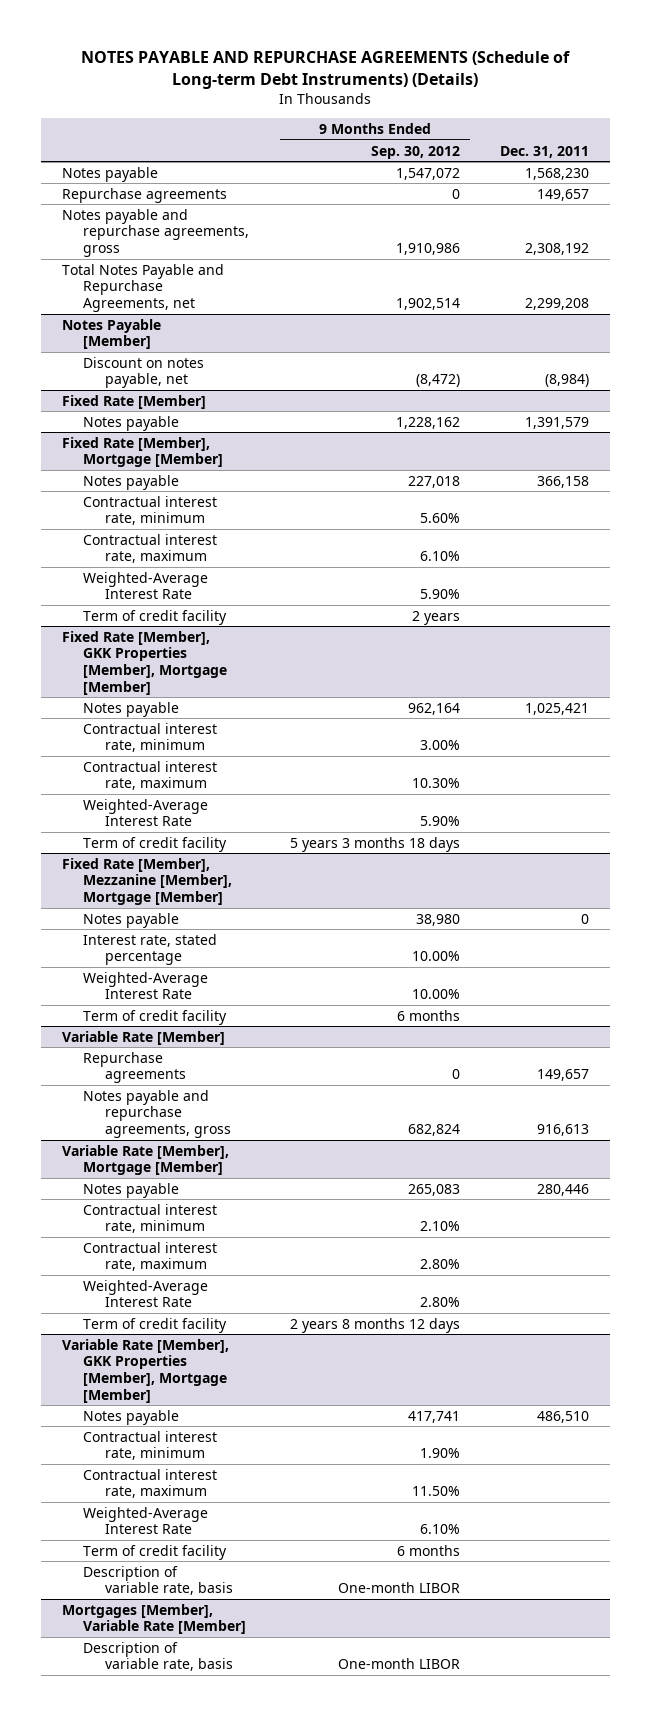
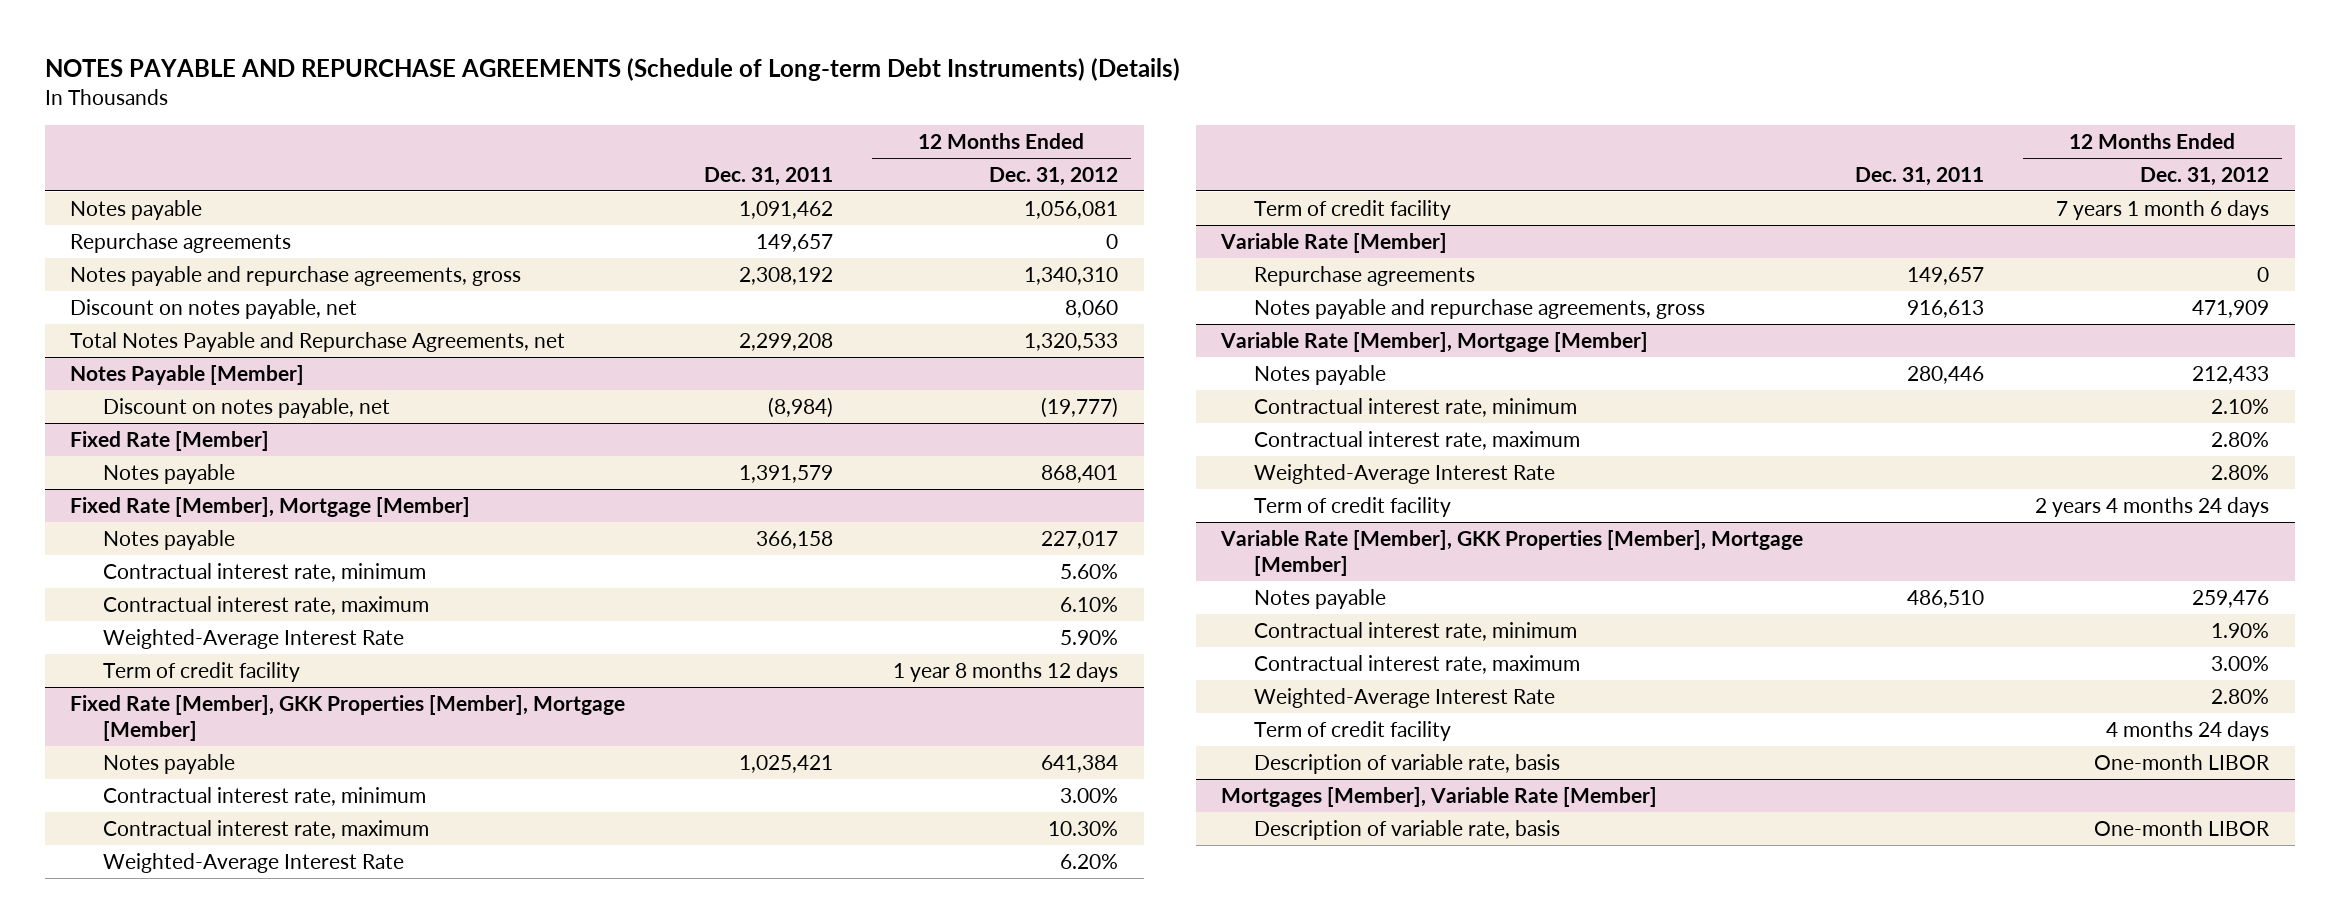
- | 9 Months Ended Sep. 30, 2012 | Dec. 31, 2011
+ | Dec. 31, 2011 | 12 Months Ended Dec. 31, 2012
- Notes payable | 1,547,072 | 1,568,230
+ Notes payable | 1,091,462 | 1,056,081
+ Discount on notes payable, net | | 8,060
- Fixed Rate [Member], Mezzanine [Member], Mortgage [Member]
- Notes payable | 38,980 | 0
- Interest rate, stated percentage | 10.00% |
- Weighted-Average Interest Rate | 10.00% |
- Term of credit facility | 6 months |

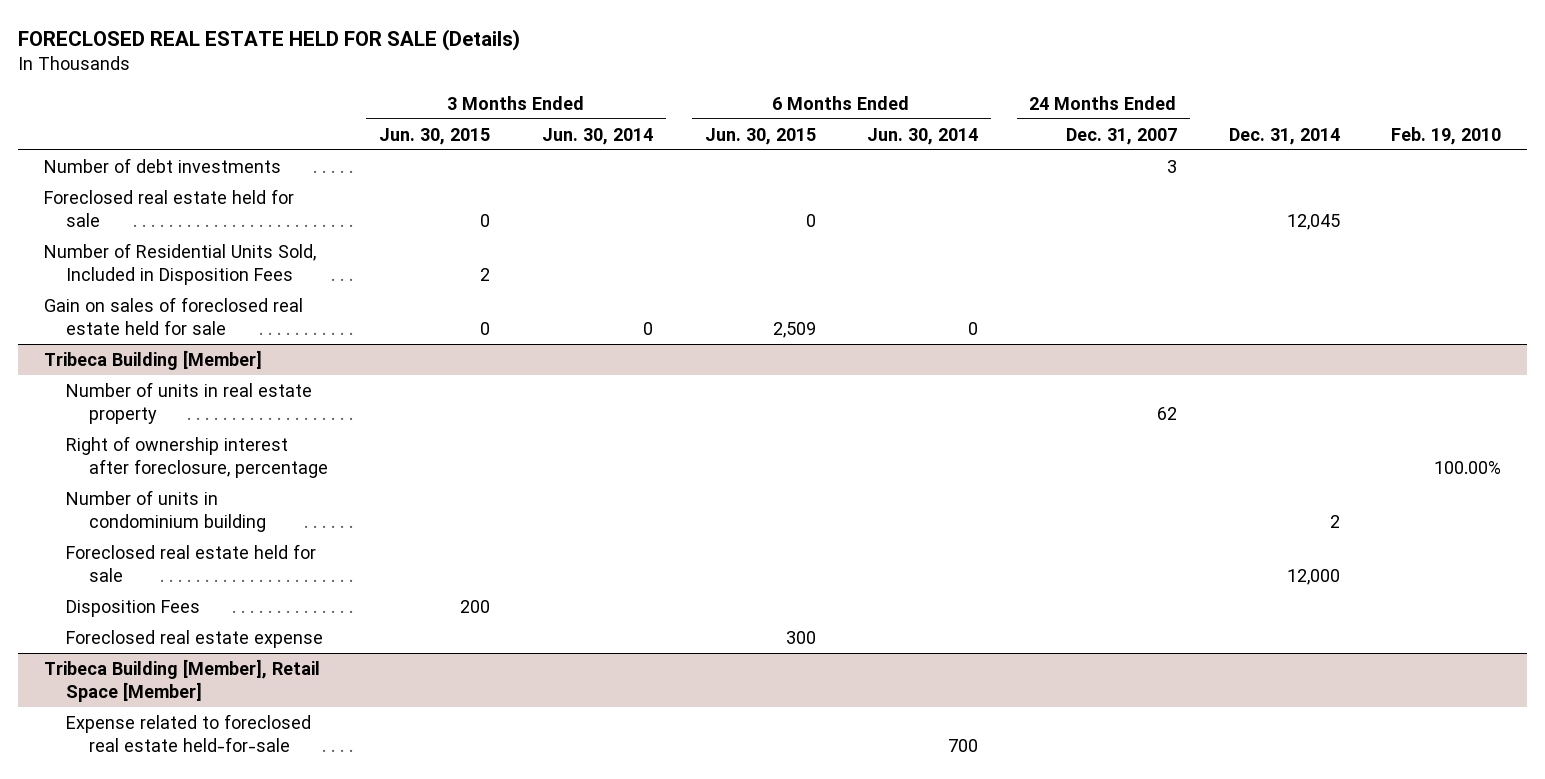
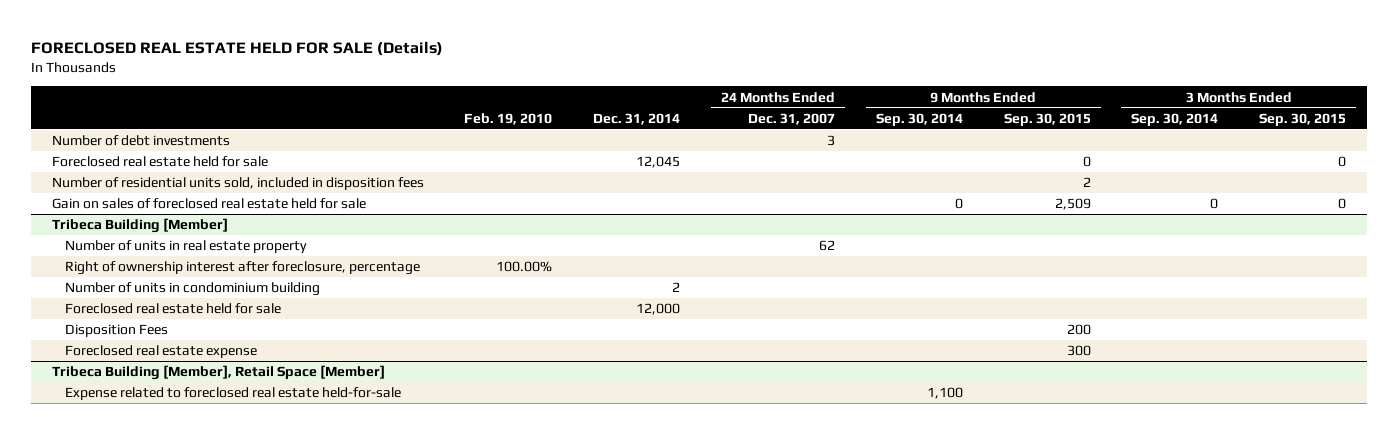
- | 3 Months Ended Jun. 30, 2015 | 3 Months Ended Jun. 30, 2014 | 6 Months Ended Jun. 30, 2015 | 6 Months Ended Jun. 30, 2014 | 24 Months Ended Dec. 31, 2007 | Dec. 31, 2014 | Feb. 19, 2010
+ | Feb. 19, 2010 | Dec. 31, 2014 | 24 Months Ended Dec. 31, 2007 | 9 Months Ended Sep. 30, 2014 | 9 Months Ended Sep. 30, 2015 | 3 Months Ended Sep. 30, 2014 | 3 Months Ended Sep. 30, 2015
- Number of Residential Units Sold, Included in Disposition Fees | 2 | | | | | |
+ Number of residential units sold, included in disposition fees | | | | | 2 | |

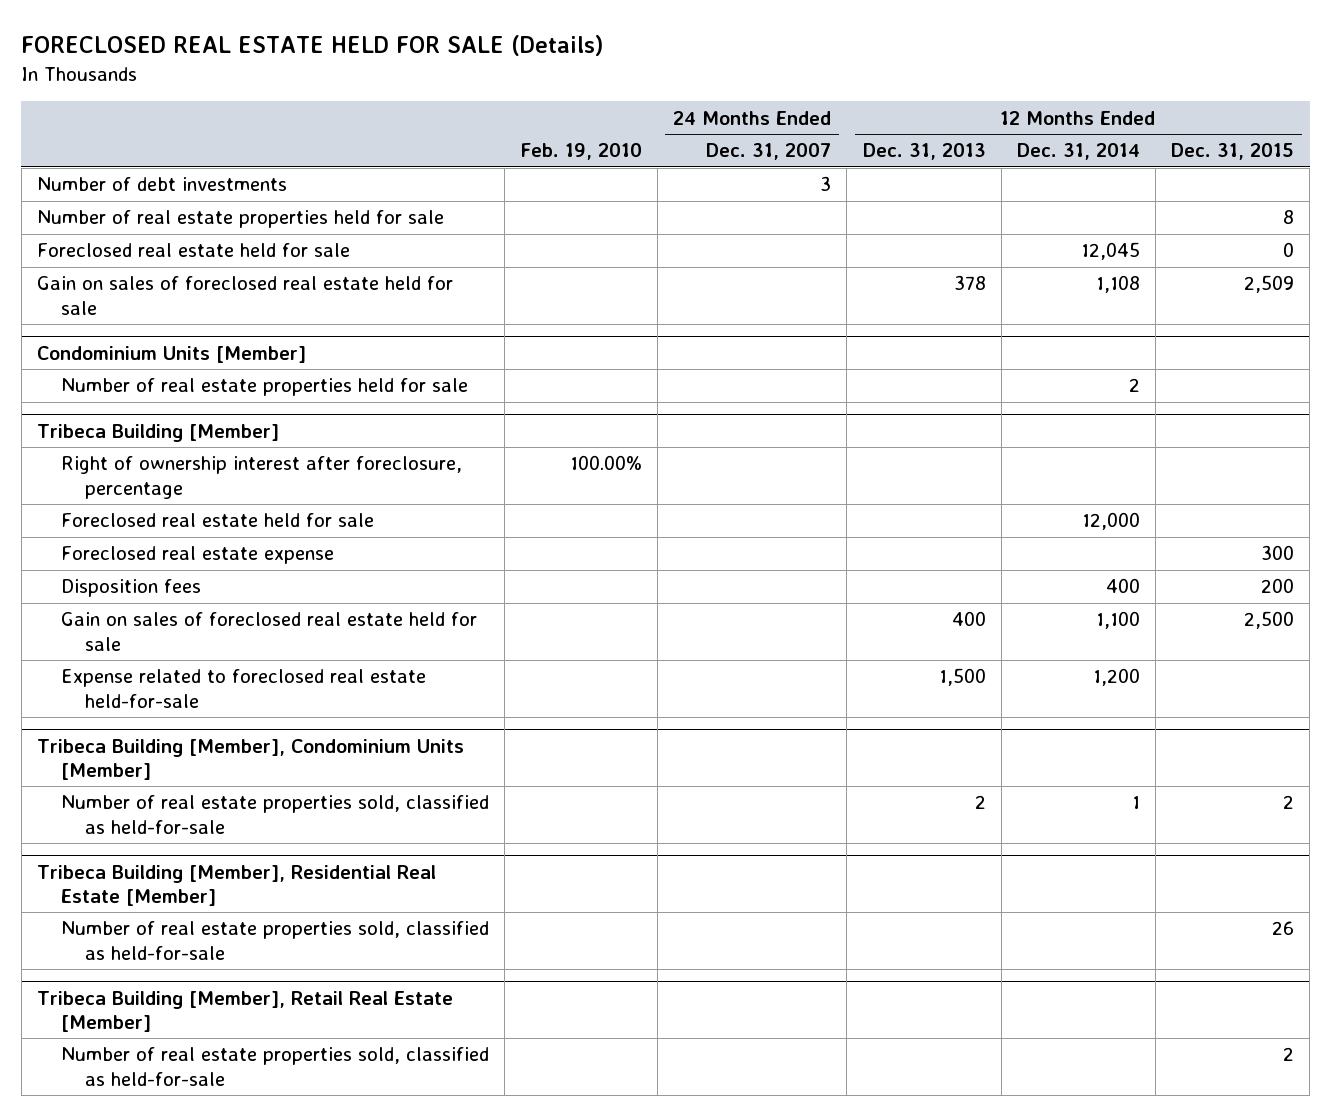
- | Feb. 19, 2010 | Dec. 31, 2014 | 24 Months Ended Dec. 31, 2007 | 9 Months Ended Sep. 30, 2014 | 9 Months Ended Sep. 30, 2015 | 3 Months Ended Sep. 30, 2014 | 3 Months Ended Sep. 30, 2015
+ | Feb. 19, 2010 | 24 Months Ended Dec. 31, 2007 | 12 Months Ended Dec. 31, 2013 | 12 Months Ended Dec. 31, 2014 | 12 Months Ended Dec. 31, 2015
+ Number of real estate properties held for sale | | | | | 8
- Number of residential units sold, included in disposition fees | | | | | 2 | |
+ Condominium Units [Member]
+ Number of real estate properties held for sale | | | | 2 |
@ Tribeca Building [Member]
- Number of units in real estate property | | | 62 | | | |
- Number of units in condominium building | | 2 | | | | |
- Disposition Fees | | | | | 200 | |
- Tribeca Building [Member], Retail Space [Member]
- Expense related to foreclosed real estate held-for-sale | | | | 1,100 | | |
@ Tribeca Building [Member]
+ Disposition fees | | | | 400 | 200
+ Gain on sales of foreclosed real estate held for sale | | | 400 | 1,100 | 2,500
+ Expense related to foreclosed real estate held-for-sale | | | 1,500 | 1,200 |
+ Tribeca Building [Member], Condominium Units [Member]
+ Number of real estate properties sold, classified as held-for-sale | | | 2 | 1 | 2
+ Tribeca Building [Member], Residential Real Estate [Member]
+ Number of real estate properties sold, classified as held-for-sale | | | | | 26
+ Tribeca Building [Member], Retail Real Estate [Member]
+ Number of real estate properties sold, classified as held-for-sale | | | | | 2

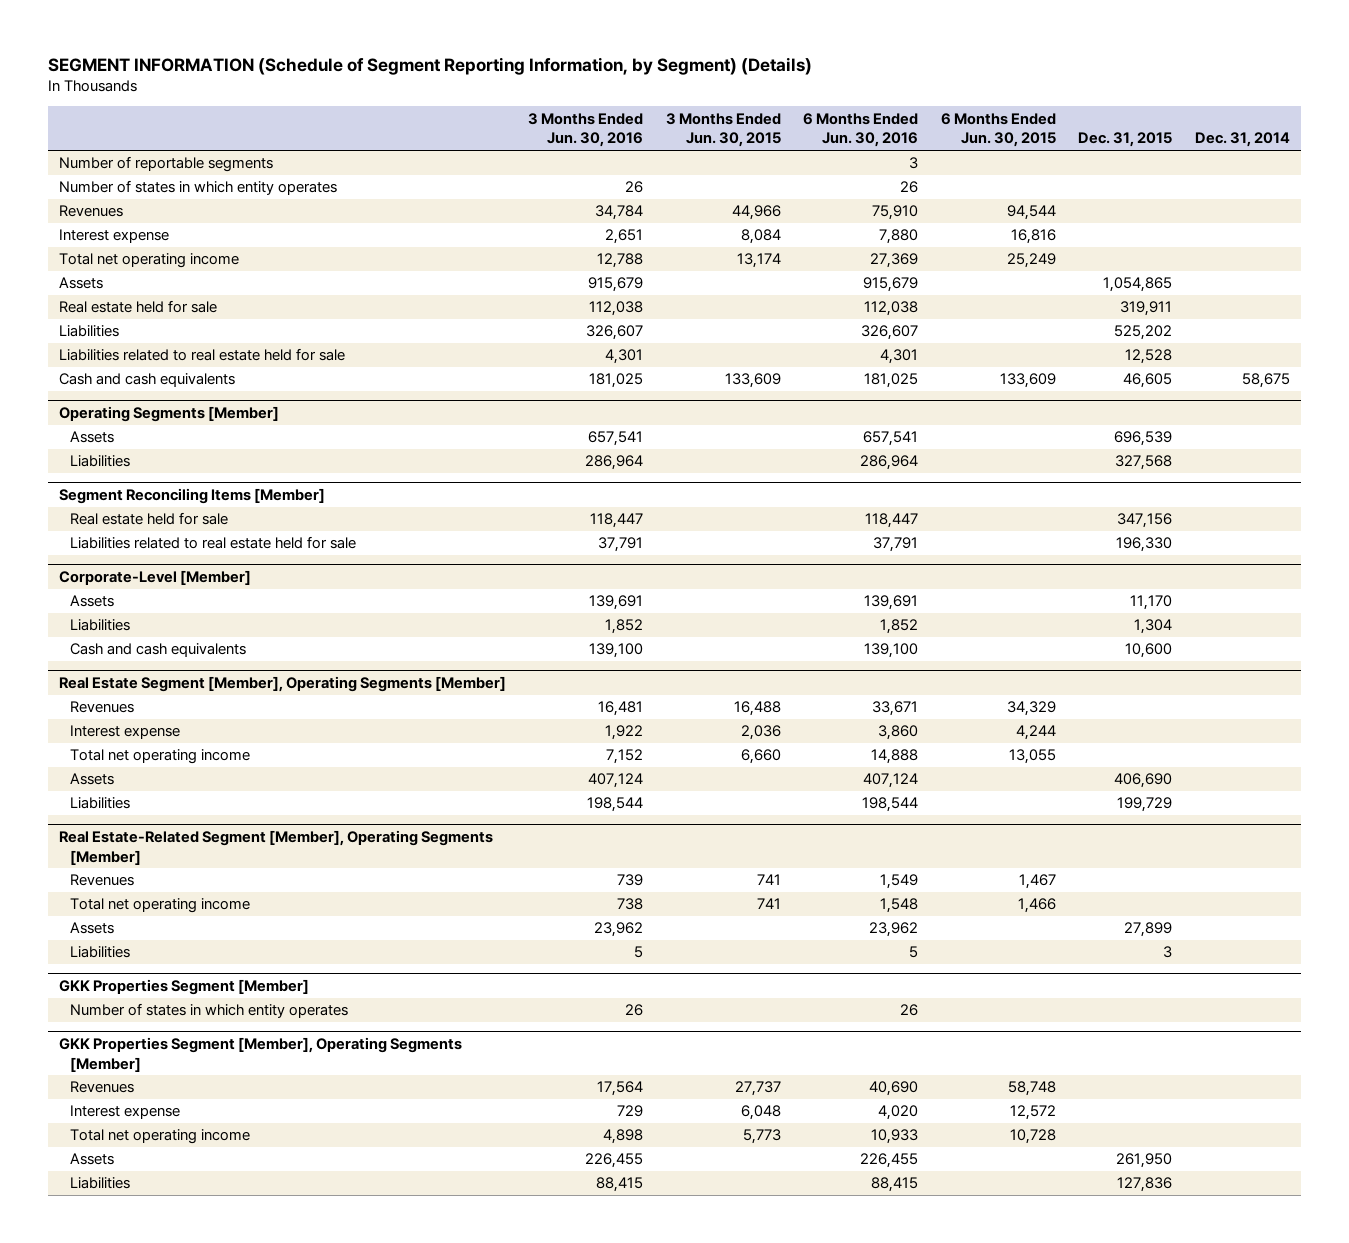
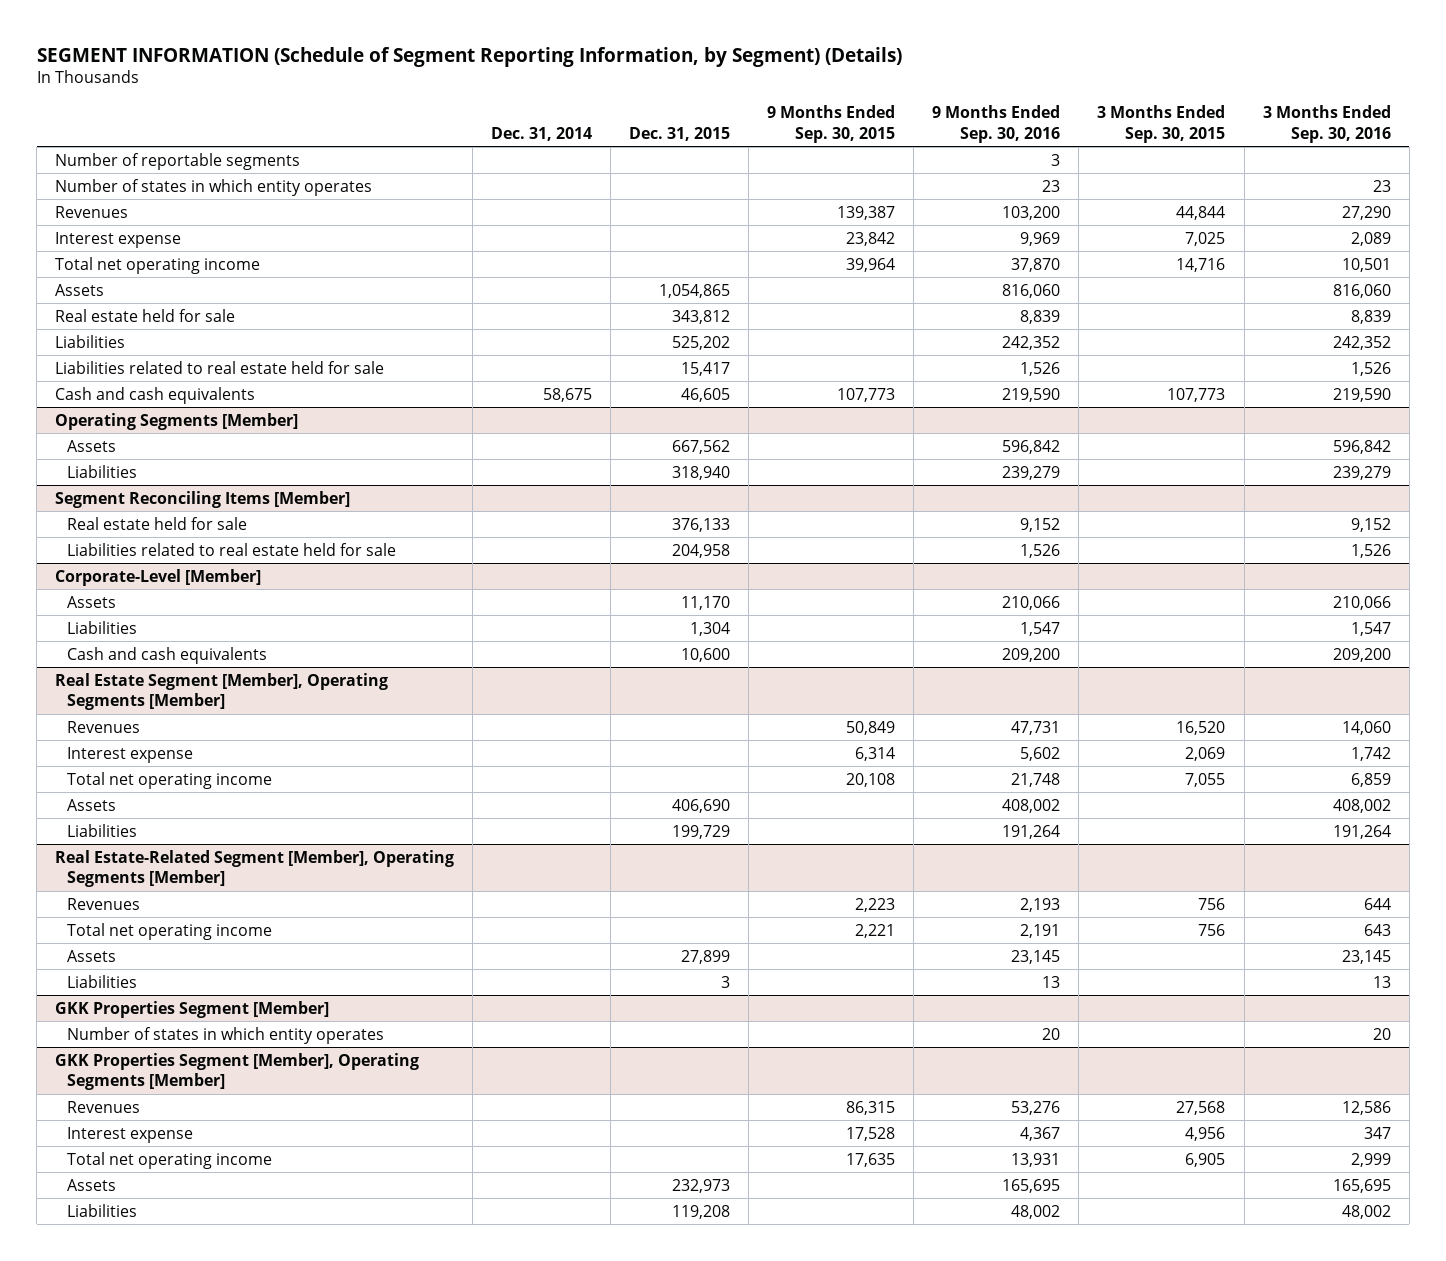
- | 3 Months Ended Jun. 30, 2016 | 3 Months Ended Jun. 30, 2015 | 6 Months Ended Jun. 30, 2016 | 6 Months Ended Jun. 30, 2015 | Dec. 31, 2015 | Dec. 31, 2014
+ | Dec. 31, 2014 | Dec. 31, 2015 | 9 Months Ended Sep. 30, 2015 | 9 Months Ended Sep. 30, 2016 | 3 Months Ended Sep. 30, 2015 | 3 Months Ended Sep. 30, 2016
- Real estate held for sale | 112,038 | | 112,038 | | 319,911 |
+ Real estate held for sale | | 343,812 | | 8,839 | | 8,839
- Liabilities related to real estate held for sale | 4,301 | | 4,301 | | 12,528 |
+ Liabilities related to real estate held for sale | | 15,417 | | 1,526 | | 1,526
@ Operating Segments [Member]
- Assets | 657,541 | | 657,541 | | 696,539 |
- Liabilities | 286,964 | | 286,964 | | 327,568 |
+ Assets | | 667,562 | | 596,842 | | 596,842
+ Liabilities | | 318,940 | | 239,279 | | 239,279
@ Segment Reconciling Items [Member]
- Real estate held for sale | 118,447 | | 118,447 | | 347,156 |
- Liabilities related to real estate held for sale | 37,791 | | 37,791 | | 196,330 |
+ Real estate held for sale | | 376,133 | | 9,152 | | 9,152
+ Liabilities related to real estate held for sale | | 204,958 | | 1,526 | | 1,526
@ GKK Properties Segment [Member], Operating Segments [Member]
- Assets | 226,455 | | 226,455 | | 261,950 |
- Liabilities | 88,415 | | 88,415 | | 127,836 |
+ Assets | | 232,973 | | 165,695 | | 165,695
+ Liabilities | | 119,208 | | 48,002 | | 48,002

